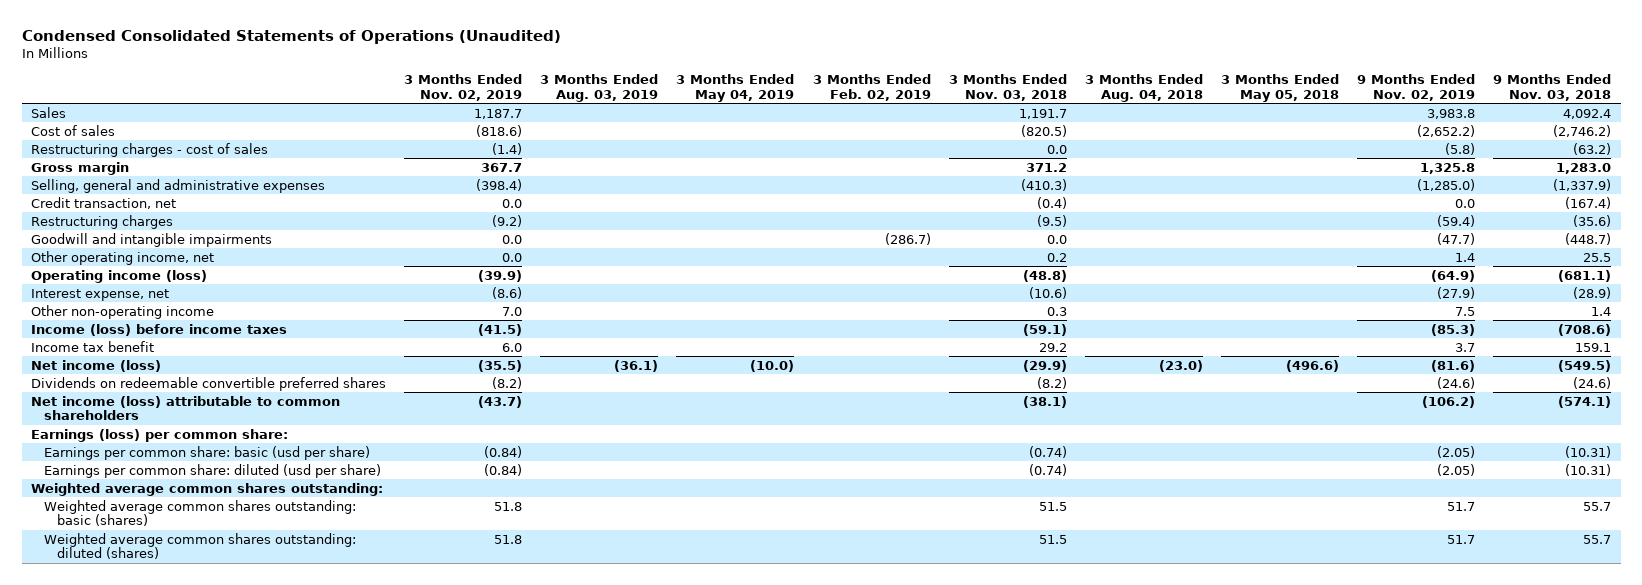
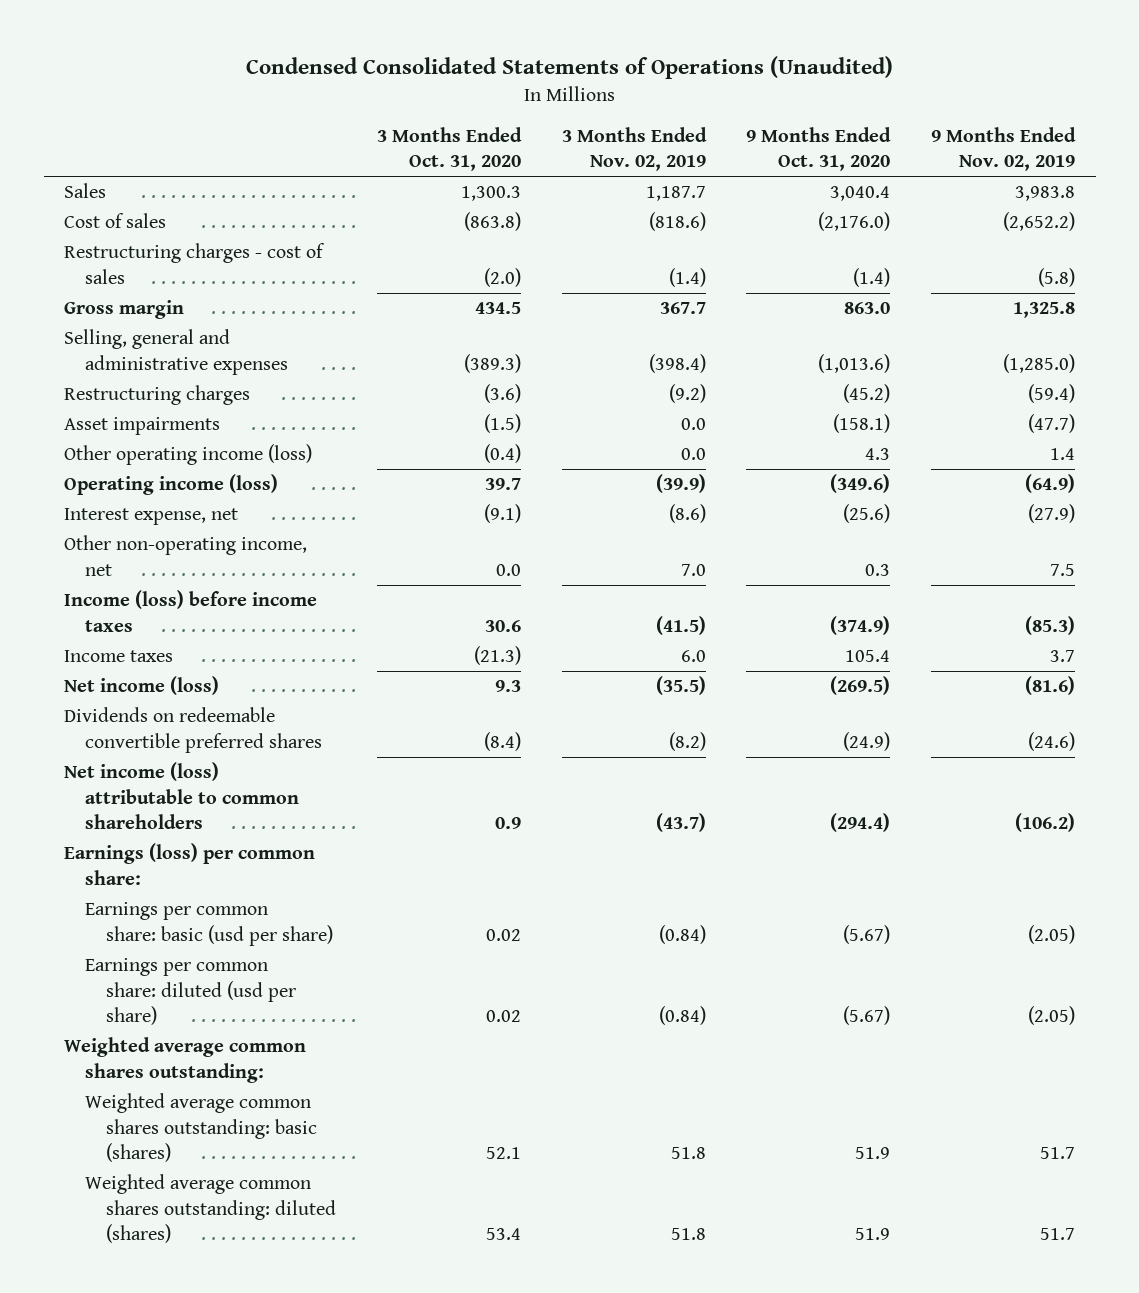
- | 3 Months Ended Nov. 02, 2019 | 3 Months Ended Aug. 03, 2019 | 3 Months Ended May 04, 2019 | 3 Months Ended Feb. 02, 2019 | 3 Months Ended Nov. 03, 2018 | 3 Months Ended Aug. 04, 2018 | 3 Months Ended May 05, 2018 | 9 Months Ended Nov. 02, 2019 | 9 Months Ended Nov. 03, 2018
+ | 3 Months Ended Oct. 31, 2020 | 3 Months Ended Nov. 02, 2019 | 9 Months Ended Oct. 31, 2020 | 9 Months Ended Nov. 02, 2019
- Credit transaction, net | 0.0 | | | | (0.4) | | | 0.0 | (167.4)
- Goodwill and intangible impairments | 0.0 | | | (286.7) | 0.0 | | | (47.7) | (448.7)
- Other operating income, net | 0.0 | | | | 0.2 | | | 1.4 | 25.5
+ Asset impairments | (1.5) | 0.0 | (158.1) | (47.7)
+ Other operating income (loss) | (0.4) | 0.0 | 4.3 | 1.4
- Other non-operating income | 7.0 | | | | 0.3 | | | 7.5 | 1.4
+ Other non-operating income, net | 0.0 | 7.0 | 0.3 | 7.5
- Income tax benefit | 6.0 | | | | 29.2 | | | 3.7 | 159.1
+ Income taxes | (21.3) | 6.0 | 105.4 | 3.7

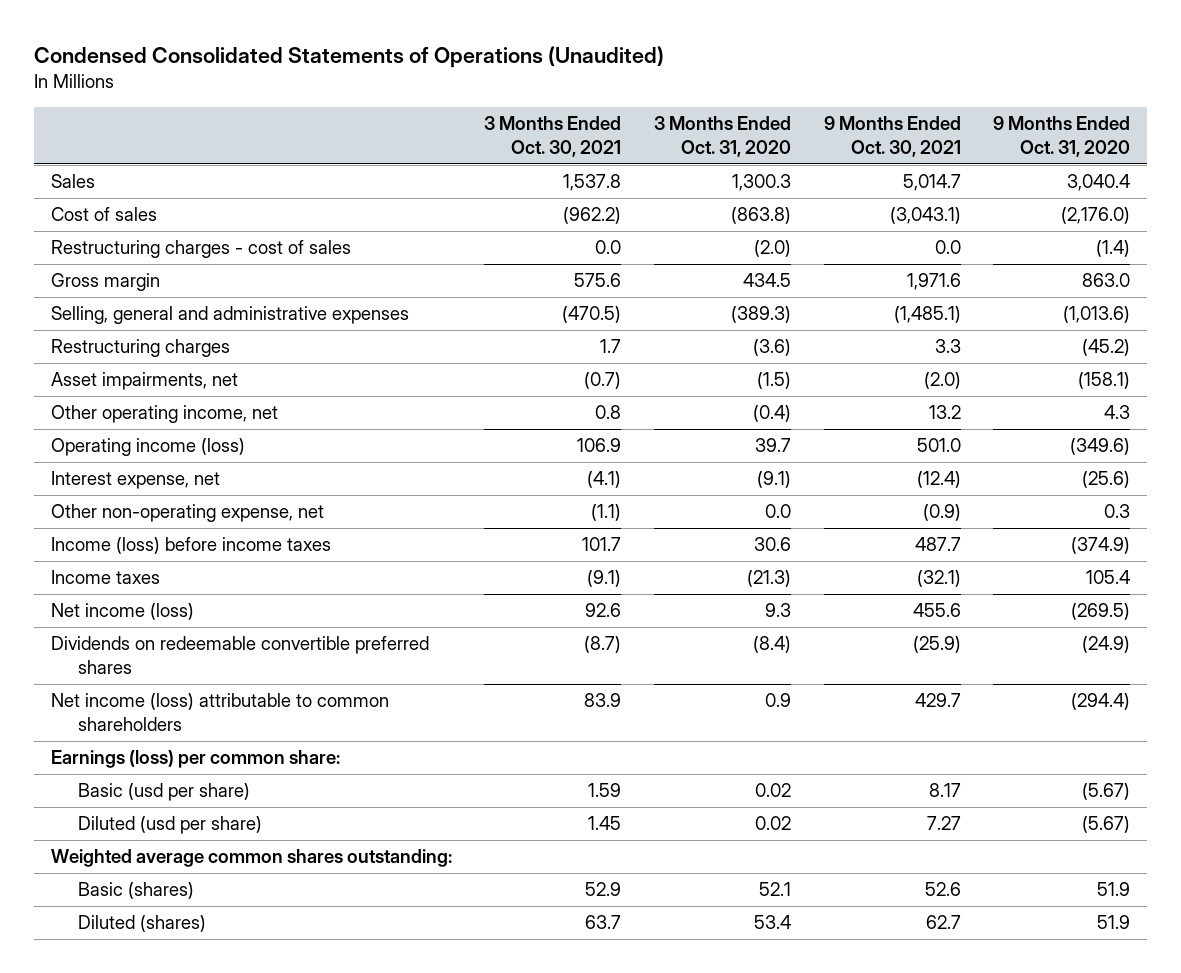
- | 3 Months Ended Oct. 31, 2020 | 3 Months Ended Nov. 02, 2019 | 9 Months Ended Oct. 31, 2020 | 9 Months Ended Nov. 02, 2019
+ | 3 Months Ended Oct. 30, 2021 | 3 Months Ended Oct. 31, 2020 | 9 Months Ended Oct. 30, 2021 | 9 Months Ended Oct. 31, 2020
- Asset impairments | (1.5) | 0.0 | (158.1) | (47.7)
- Other operating income (loss) | (0.4) | 0.0 | 4.3 | 1.4
+ Asset impairments, net | (0.7) | (1.5) | (2.0) | (158.1)
+ Other operating income, net | 0.8 | (0.4) | 13.2 | 4.3
- Other non-operating income, net | 0.0 | 7.0 | 0.3 | 7.5
+ Other non-operating expense, net | (1.1) | 0.0 | (0.9) | 0.3
- Earnings per common share: basic (usd per share) | 0.02 | (0.84) | (5.67) | (2.05)
- Earnings per common share: diluted (usd per share) | 0.02 | (0.84) | (5.67) | (2.05)
+ Basic (usd per share) | 1.59 | 0.02 | 8.17 | (5.67)
+ Diluted (usd per share) | 1.45 | 0.02 | 7.27 | (5.67)
- Weighted average common shares outstanding: basic (shares) | 52.1 | 51.8 | 51.9 | 51.7
- Weighted average common shares outstanding: diluted (shares) | 53.4 | 51.8 | 51.9 | 51.7
+ Basic (shares) | 52.9 | 52.1 | 52.6 | 51.9
+ Diluted (shares) | 63.7 | 53.4 | 62.7 | 51.9

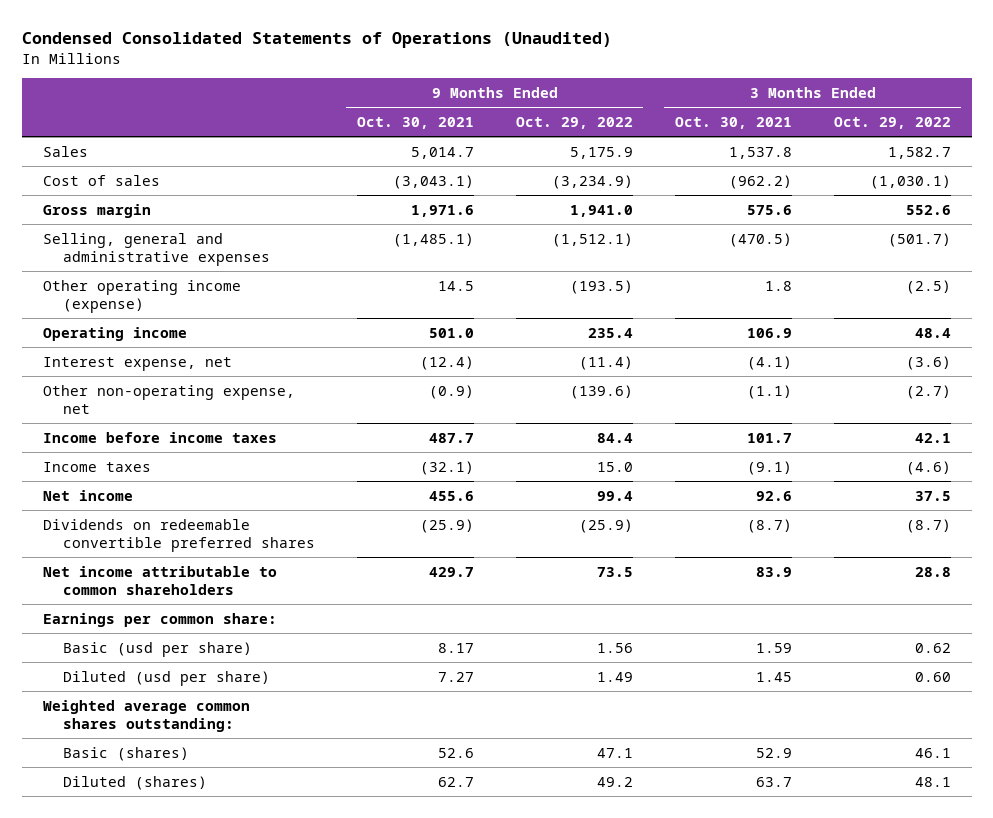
- | 3 Months Ended Oct. 30, 2021 | 3 Months Ended Oct. 31, 2020 | 9 Months Ended Oct. 30, 2021 | 9 Months Ended Oct. 31, 2020
+ | 9 Months Ended Oct. 30, 2021 | 9 Months Ended Oct. 29, 2022 | 3 Months Ended Oct. 30, 2021 | 3 Months Ended Oct. 29, 2022
- Restructuring charges - cost of sales | 0.0 | (2.0) | 0.0 | (1.4)
- Restructuring charges | 1.7 | (3.6) | 3.3 | (45.2)
- Asset impairments, net | (0.7) | (1.5) | (2.0) | (158.1)
- Other operating income, net | 0.8 | (0.4) | 13.2 | 4.3
- Operating income (loss) | 106.9 | 39.7 | 501.0 | (349.6)
+ Other operating income (expense) | 14.5 | (193.5) | 1.8 | (2.5)
+ Operating income | 501.0 | 235.4 | 106.9 | 48.4
- Income (loss) before income taxes | 101.7 | 30.6 | 487.7 | (374.9)
+ Income before income taxes | 487.7 | 84.4 | 101.7 | 42.1
- Net income (loss) | 92.6 | 9.3 | 455.6 | (269.5)
+ Net income | 455.6 | 99.4 | 92.6 | 37.5
- Net income (loss) attributable to common shareholders | 83.9 | 0.9 | 429.7 | (294.4)
- Earnings (loss) per common share:
+ Net income attributable to common shareholders | 429.7 | 73.5 | 83.9 | 28.8
+ Earnings per common share:

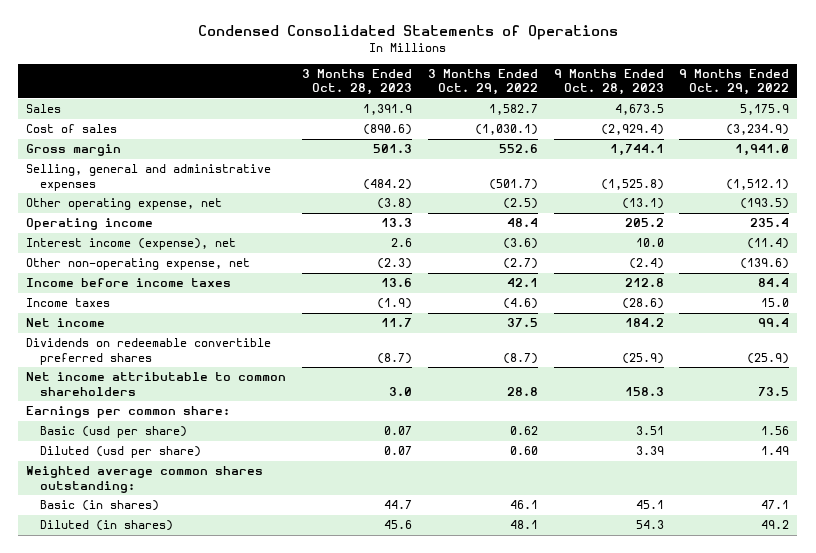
- Condensed Consolidated Statements of Operations (Unaudited)
+ Condensed Consolidated Statements of Operations
- | 9 Months Ended Oct. 30, 2021 | 9 Months Ended Oct. 29, 2022 | 3 Months Ended Oct. 30, 2021 | 3 Months Ended Oct. 29, 2022
+ | 3 Months Ended Oct. 28, 2023 | 3 Months Ended Oct. 29, 2022 | 9 Months Ended Oct. 28, 2023 | 9 Months Ended Oct. 29, 2022
- Other operating income (expense) | 14.5 | (193.5) | 1.8 | (2.5)
+ Other operating expense, net | (3.8) | (2.5) | (13.1) | (193.5)
- Interest expense, net | (12.4) | (11.4) | (4.1) | (3.6)
+ Interest income (expense), net | 2.6 | (3.6) | 10.0 | (11.4)
- Basic (shares) | 52.6 | 47.1 | 52.9 | 46.1
- Diluted (shares) | 62.7 | 49.2 | 63.7 | 48.1
+ Basic (in shares) | 44.7 | 46.1 | 45.1 | 47.1
+ Diluted (in shares) | 45.6 | 48.1 | 54.3 | 49.2

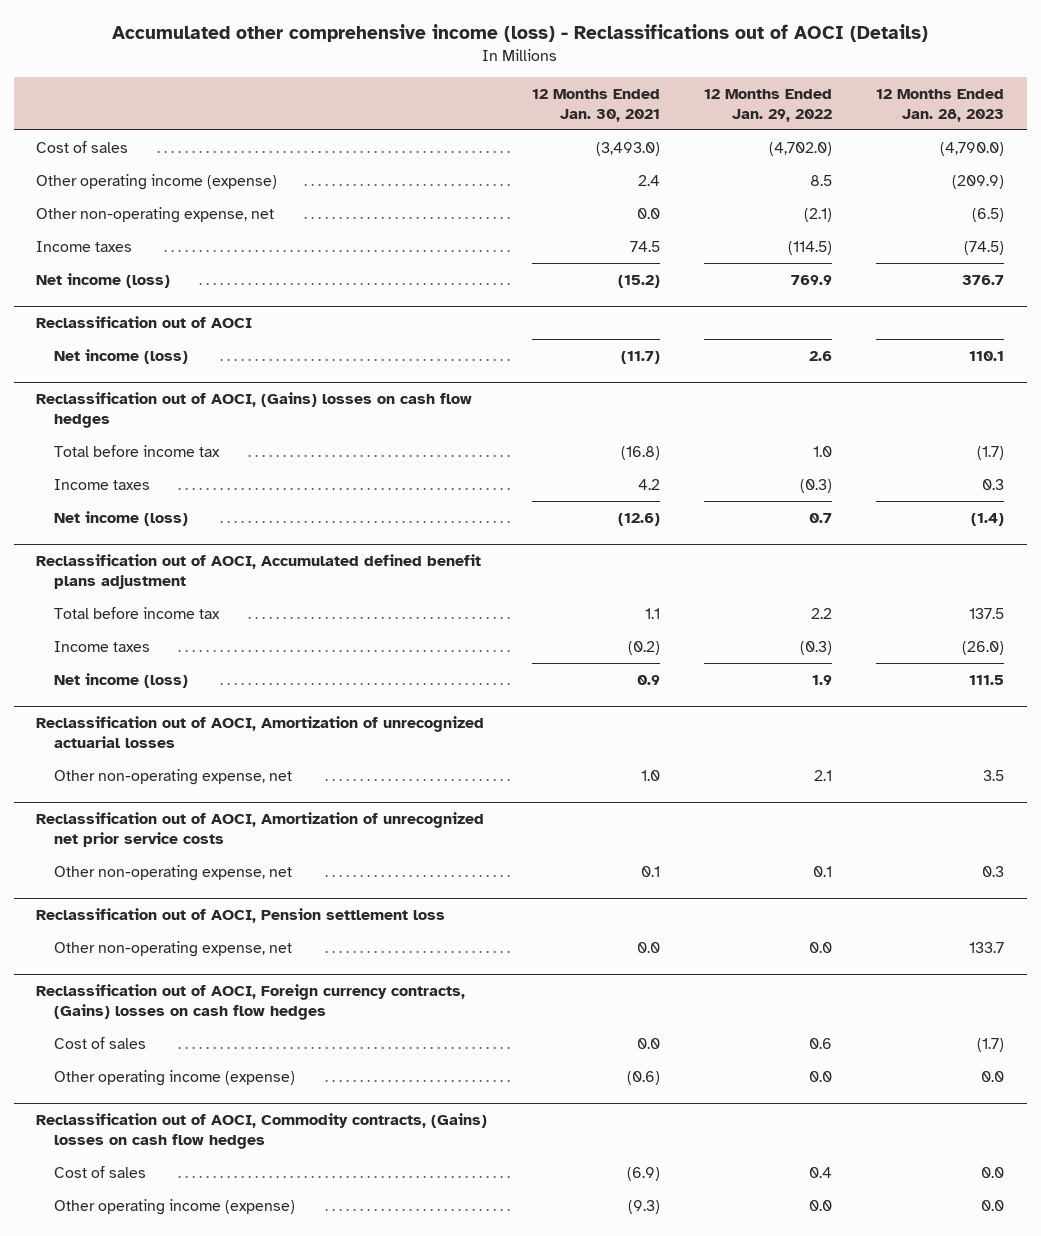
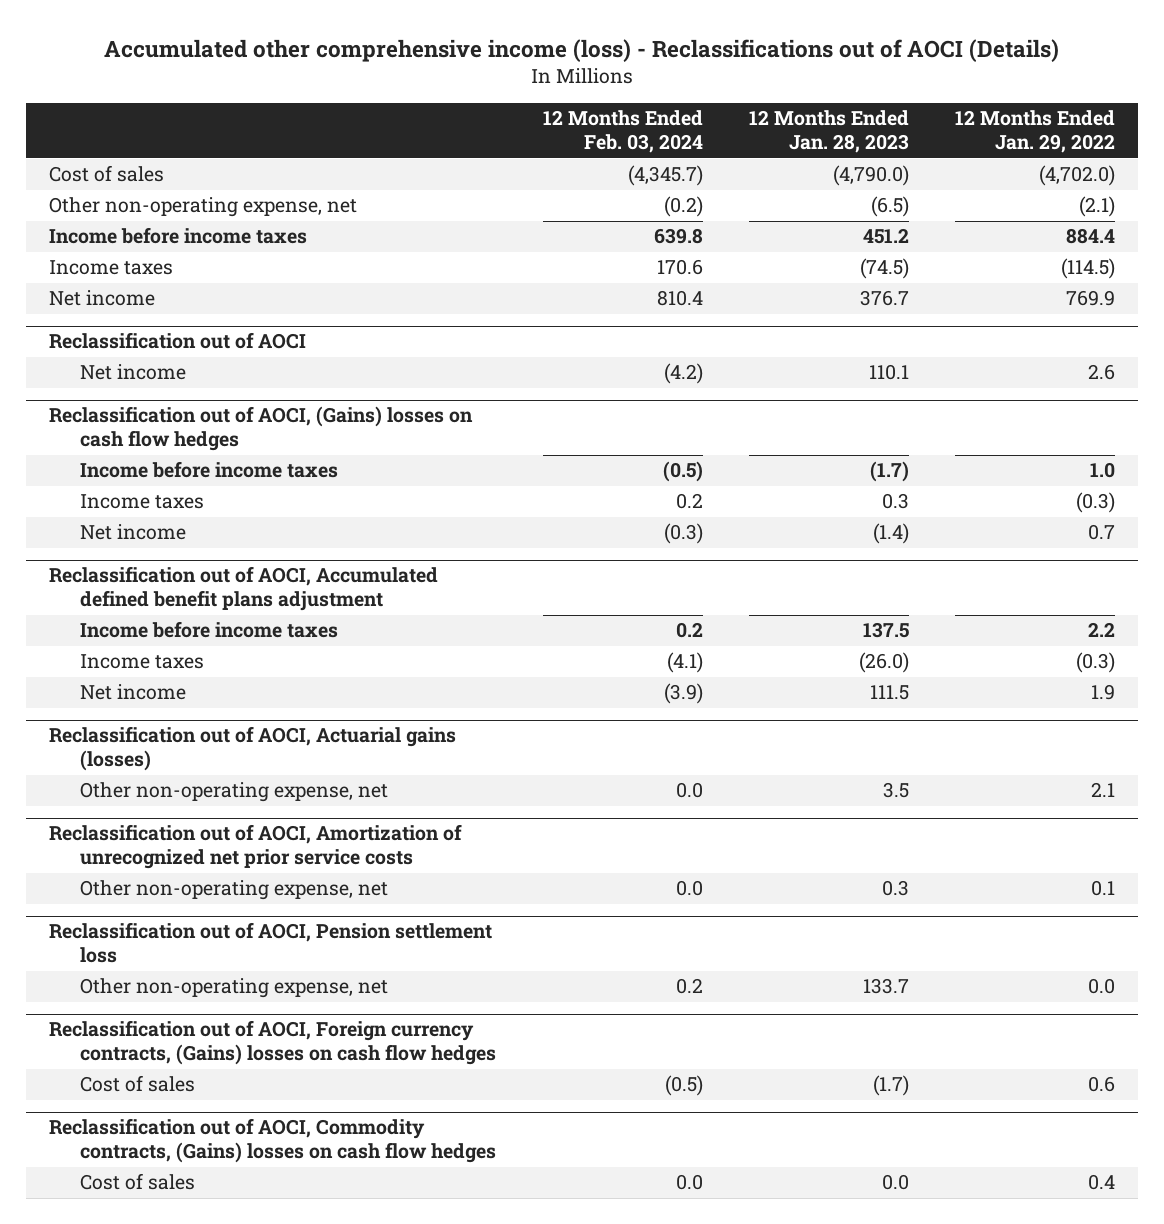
- | 12 Months Ended Jan. 30, 2021 | 12 Months Ended Jan. 29, 2022 | 12 Months Ended Jan. 28, 2023
+ | 12 Months Ended Feb. 03, 2024 | 12 Months Ended Jan. 28, 2023 | 12 Months Ended Jan. 29, 2022
- Other operating income (expense) | 2.4 | 8.5 | (209.9)
+ Income before income taxes | 639.8 | 451.2 | 884.4
- Net income (loss) | (15.2) | 769.9 | 376.7
+ Net income | 810.4 | 376.7 | 769.9
@ Reclassification out of AOCI
- Net income (loss) | (11.7) | 2.6 | 110.1
+ Net income | (4.2) | 110.1 | 2.6
@ Reclassification out of AOCI, (Gains) losses on cash flow hedges
- Total before income tax | (16.8) | 1.0 | (1.7)
+ Income before income taxes | (0.5) | (1.7) | 1.0
- Net income (loss) | (12.6) | 0.7 | (1.4)
+ Net income | (0.3) | (1.4) | 0.7
@ Reclassification out of AOCI, Accumulated defined benefit plans adjustment
- Total before income tax | 1.1 | 2.2 | 137.5
+ Income before income taxes | 0.2 | 137.5 | 2.2
- Net income (loss) | 0.9 | 1.9 | 111.5
- Reclassification out of AOCI, Amortization of unrecognized actuarial losses
@ Reclassification out of AOCI, Accumulated defined benefit plans adjustment
+ Net income | (3.9) | 111.5 | 1.9
+ Reclassification out of AOCI, Actuarial gains (losses)
@ Reclassification out of AOCI, Foreign currency contracts, (Gains) losses on cash flow hedges
- Other operating income (expense) | (0.6) | 0.0 | 0.0
@ Reclassification out of AOCI, Commodity contracts, (Gains) losses on cash flow hedges
- Other operating income (expense) | (9.3) | 0.0 | 0.0

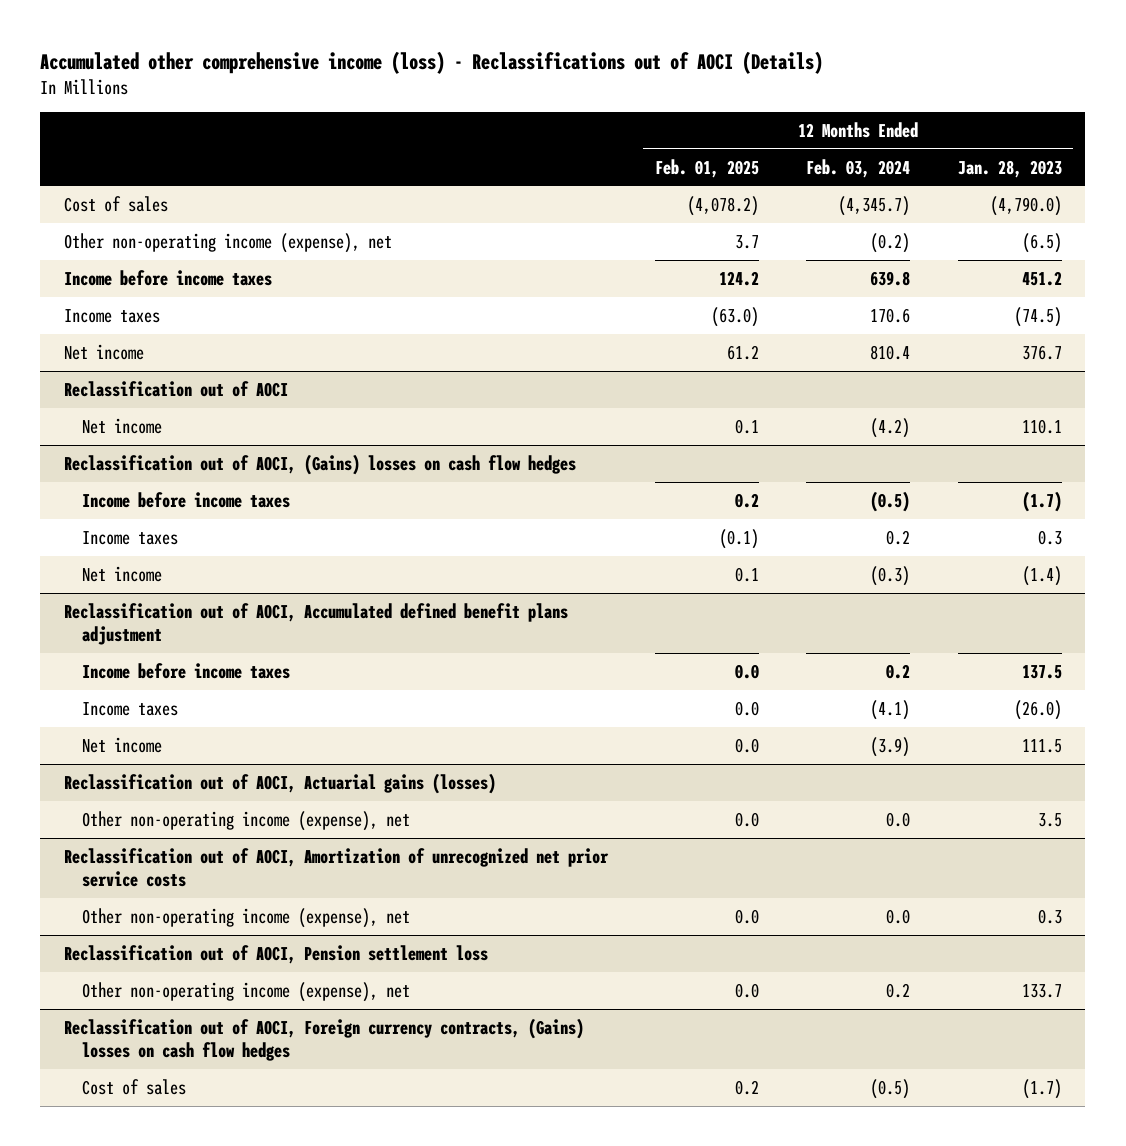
- | 12 Months Ended Feb. 03, 2024 | 12 Months Ended Jan. 28, 2023 | 12 Months Ended Jan. 29, 2022
+ | 12 Months Ended Feb. 01, 2025 | 12 Months Ended Feb. 03, 2024 | 12 Months Ended Jan. 28, 2023
- Other non-operating expense, net | (0.2) | (6.5) | (2.1)
+ Other non-operating income (expense), net | 3.7 | (0.2) | (6.5)
@ Reclassification out of AOCI, Actuarial gains (losses)
- Other non-operating expense, net | 0.0 | 3.5 | 2.1
+ Other non-operating income (expense), net | 0.0 | 0.0 | 3.5
@ Reclassification out of AOCI, Amortization of unrecognized net prior service costs
- Other non-operating expense, net | 0.0 | 0.3 | 0.1
+ Other non-operating income (expense), net | 0.0 | 0.0 | 0.3
@ Reclassification out of AOCI, Pension settlement loss
- Other non-operating expense, net | 0.2 | 133.7 | 0.0
+ Other non-operating income (expense), net | 0.0 | 0.2 | 133.7
- Reclassification out of AOCI, Commodity contracts, (Gains) losses on cash flow hedges
- Cost of sales | 0.0 | 0.0 | 0.4

